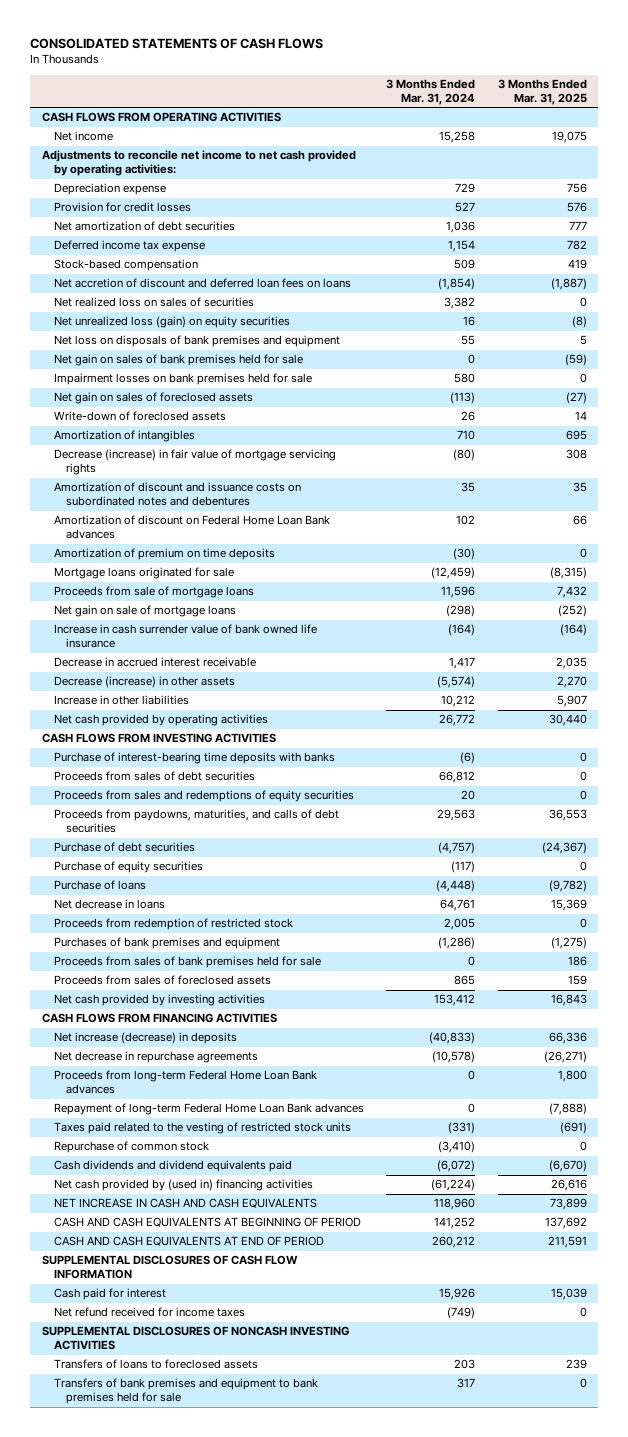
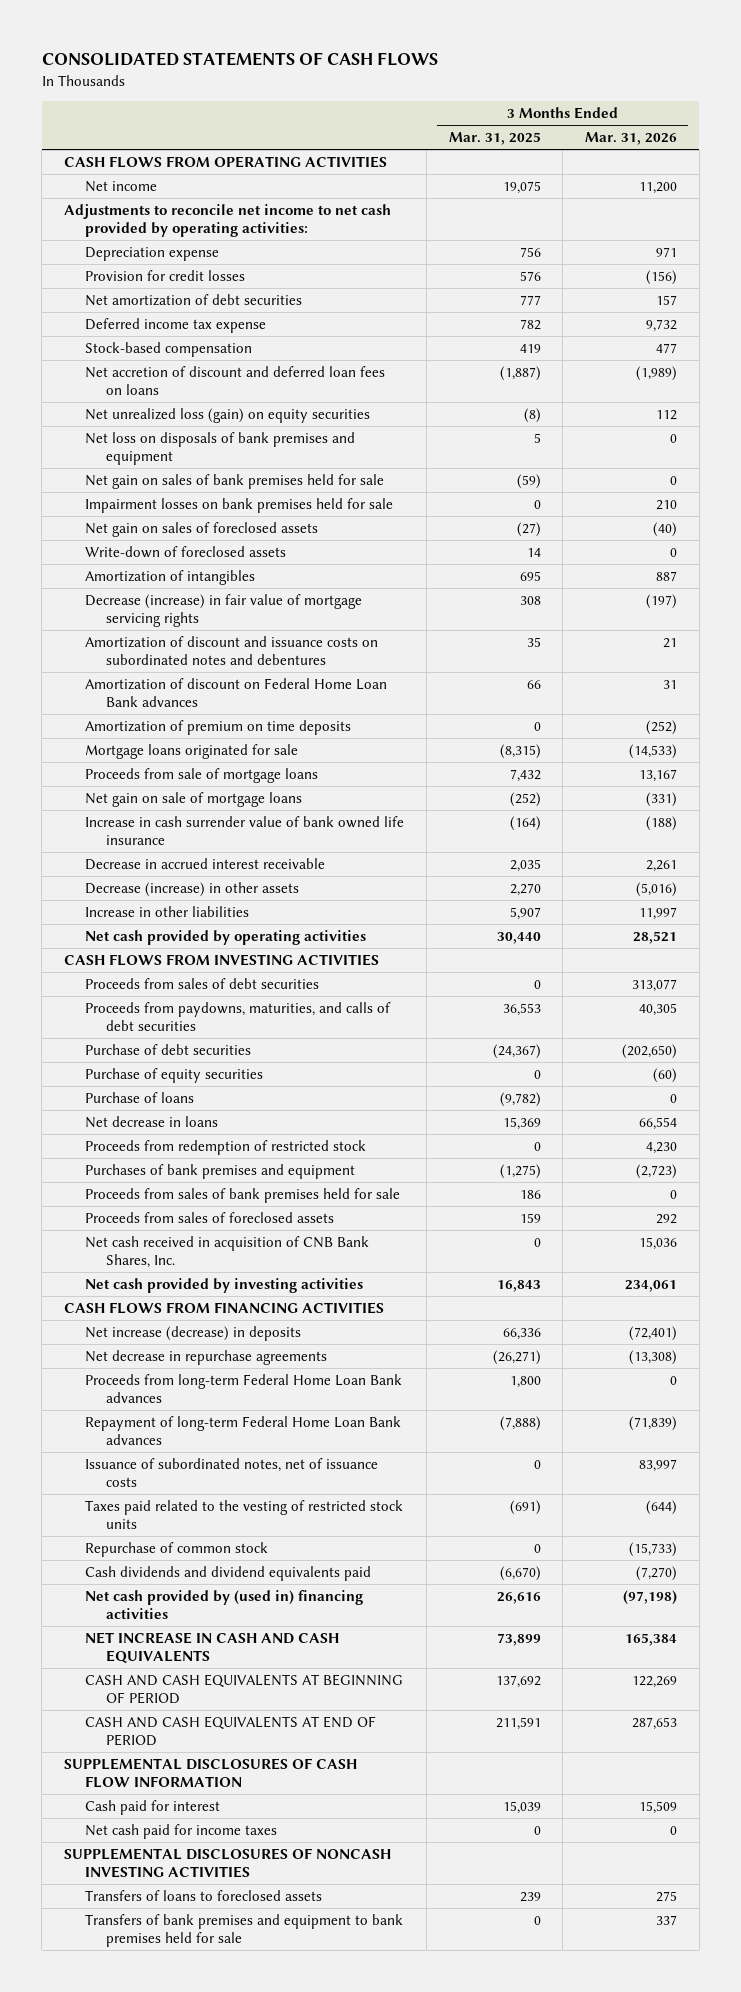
- | 3 Months Ended Mar. 31, 2024 | 3 Months Ended Mar. 31, 2025
+ | 3 Months Ended Mar. 31, 2025 | 3 Months Ended Mar. 31, 2026
- Net realized loss on sales of securities | 3,382 | 0
- Purchase of interest-bearing time deposits with banks | (6) | 0
- Proceeds from sales and redemptions of equity securities | 20 | 0
+ Net cash received in acquisition of CNB Bank Shares, Inc. | 0 | 15,036
+ Issuance of subordinated notes, net of issuance costs | 0 | 83,997
- Net refund received for income taxes | (749) | 0
+ Net cash paid for income taxes | 0 | 0

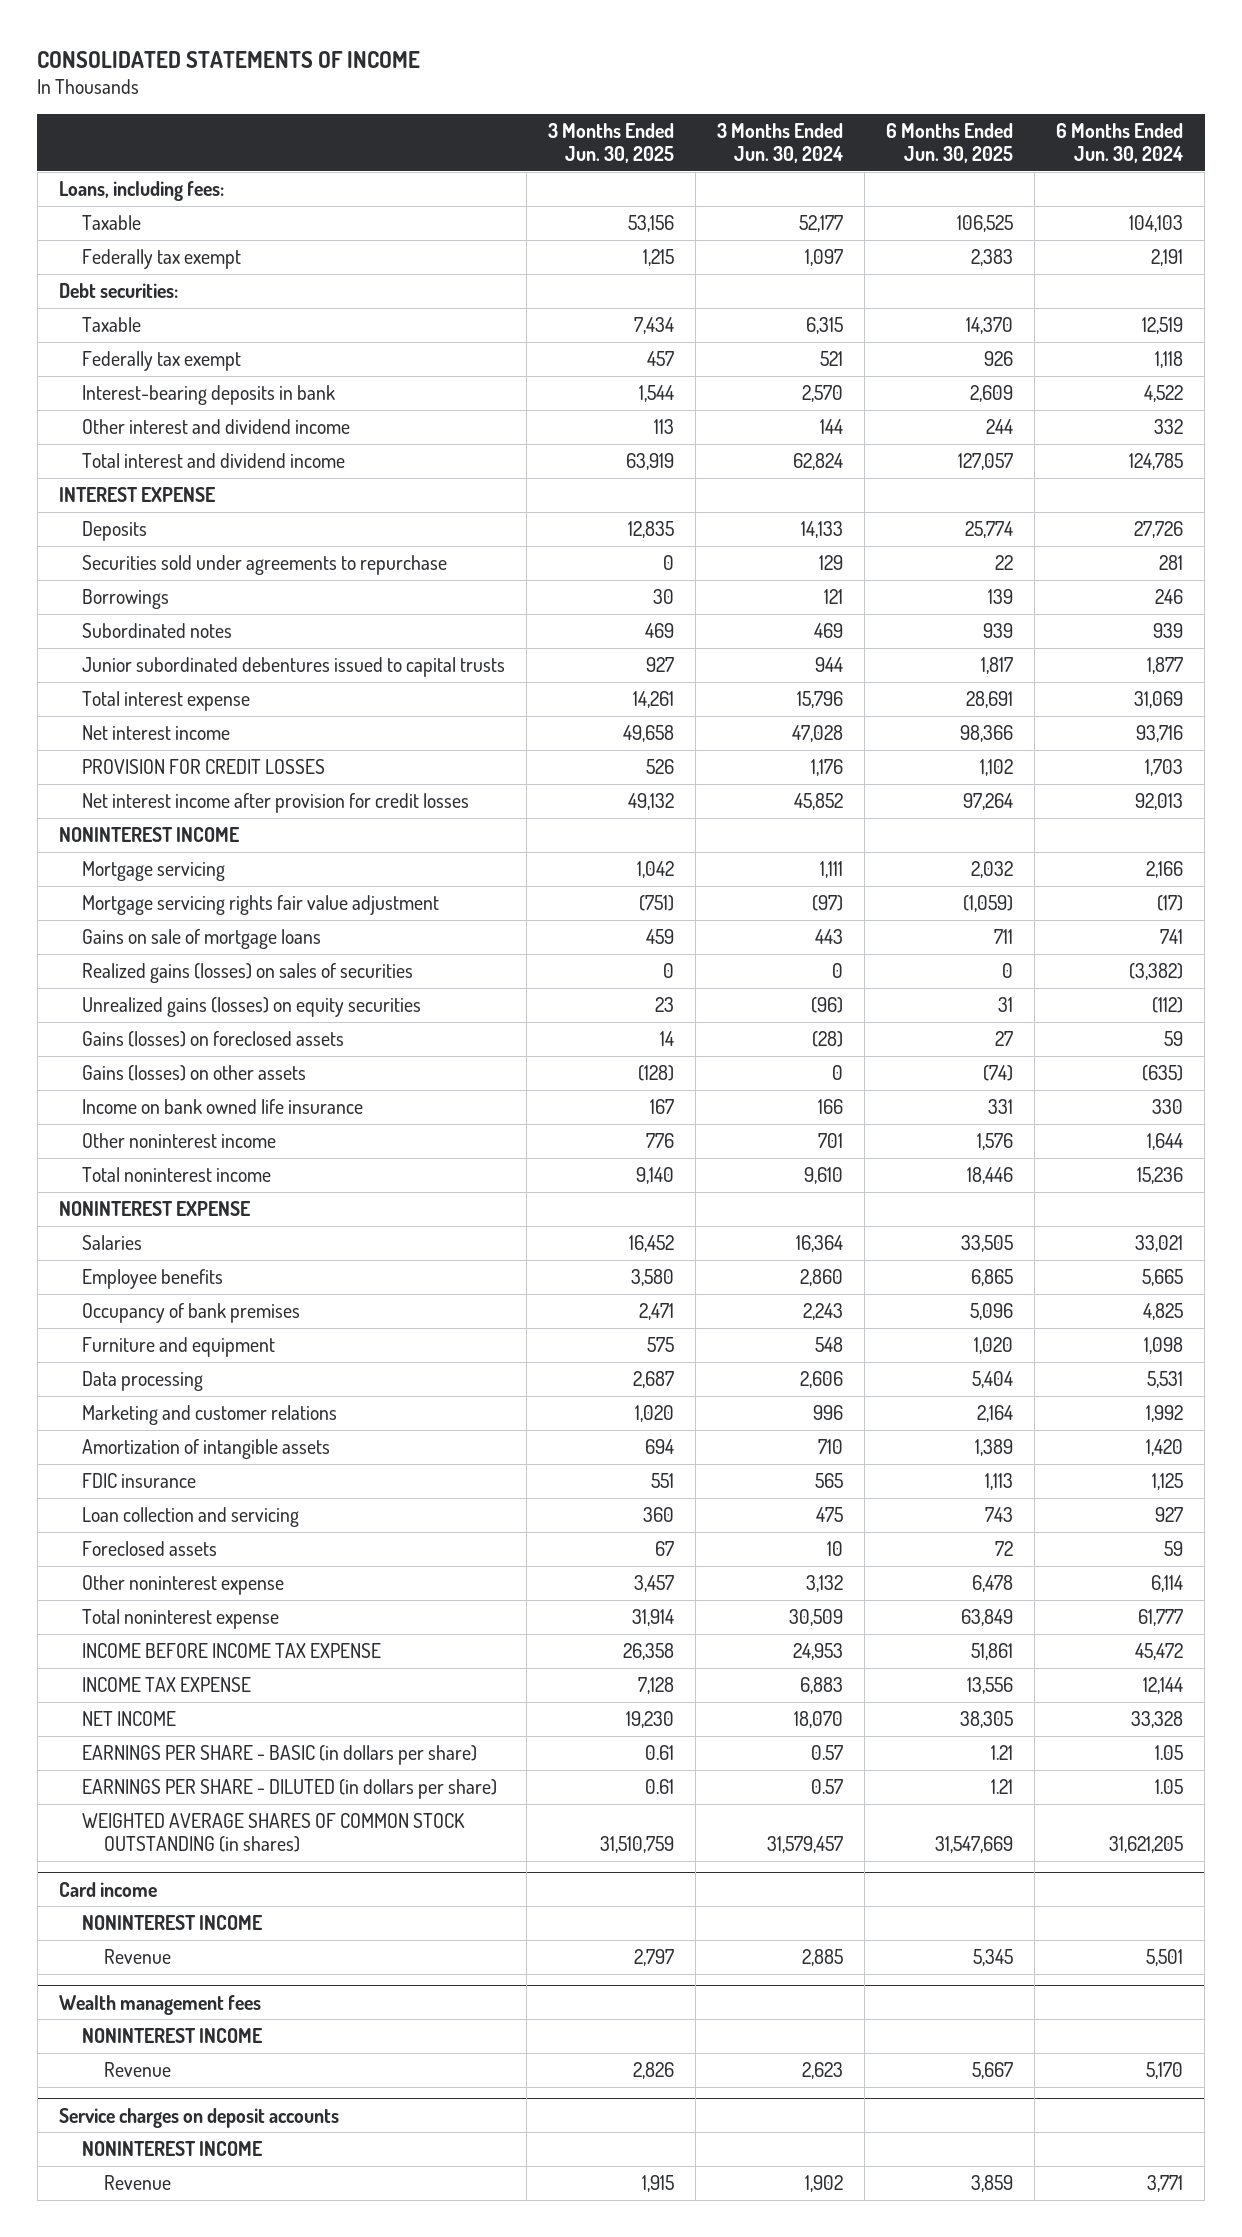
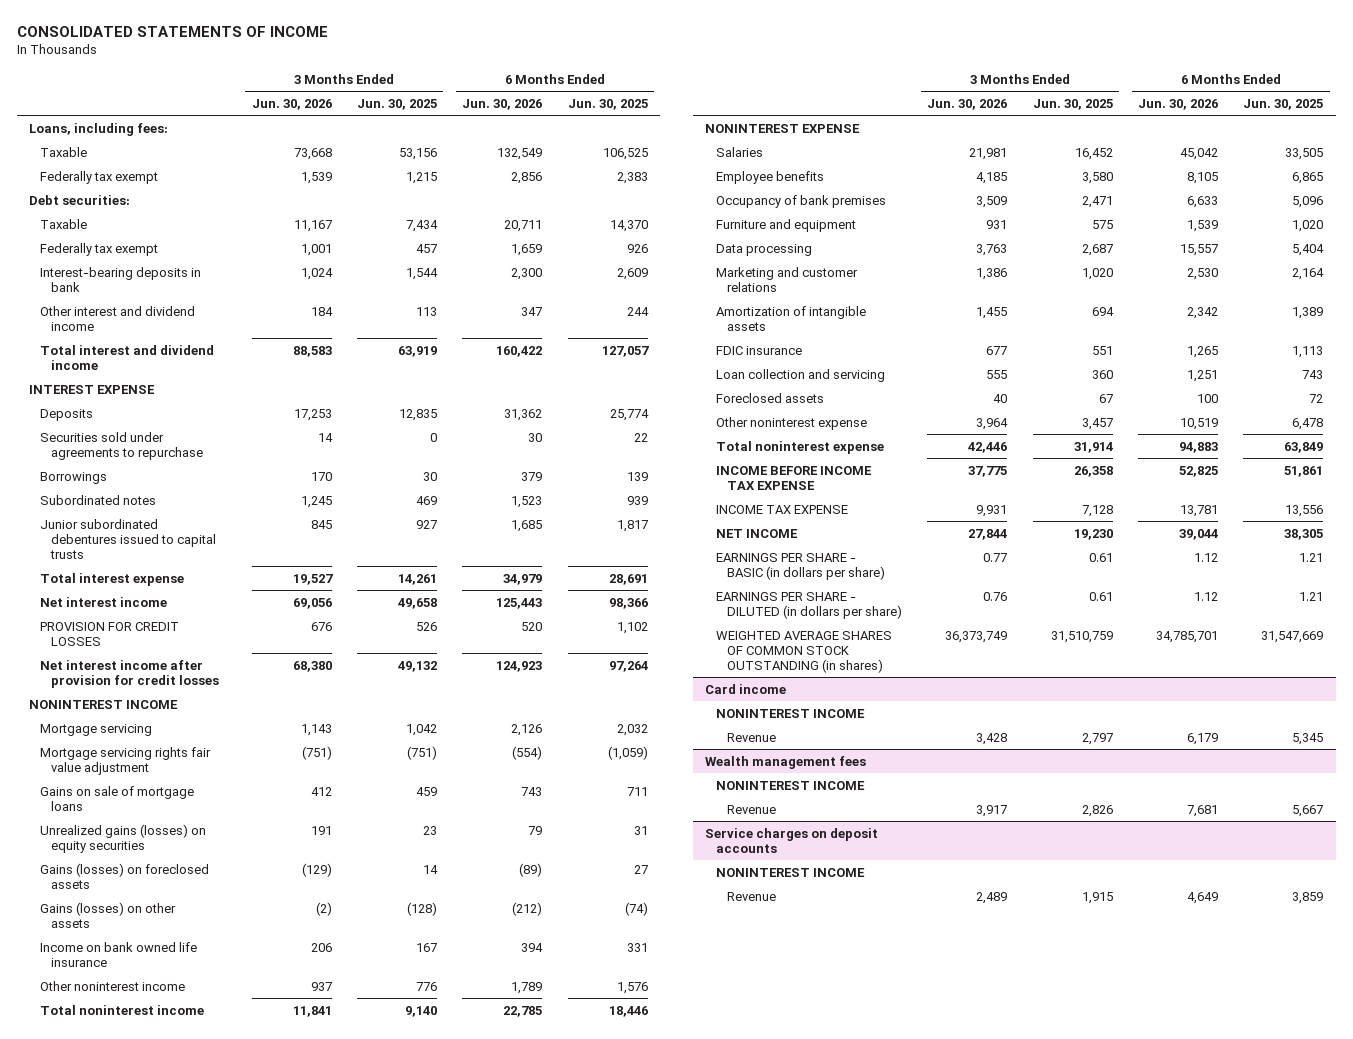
- | 3 Months Ended Jun. 30, 2025 | 3 Months Ended Jun. 30, 2024 | 6 Months Ended Jun. 30, 2025 | 6 Months Ended Jun. 30, 2024
+ | 3 Months Ended Jun. 30, 2026 | 3 Months Ended Jun. 30, 2025 | 6 Months Ended Jun. 30, 2026 | 6 Months Ended Jun. 30, 2025
- Realized gains (losses) on sales of securities | 0 | 0 | 0 | (3,382)

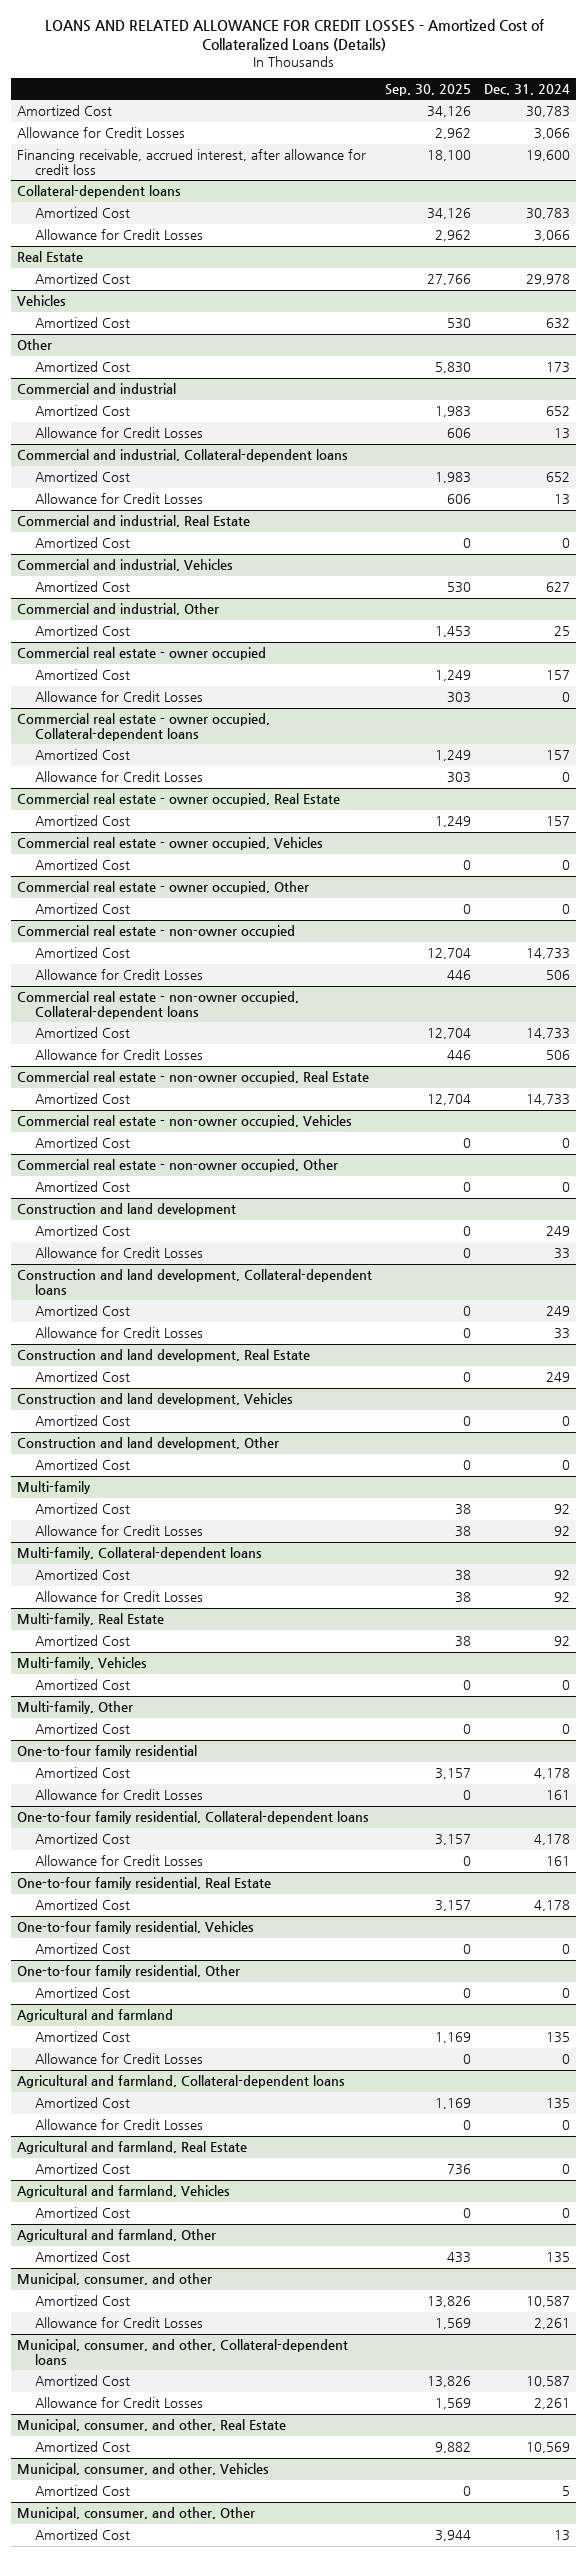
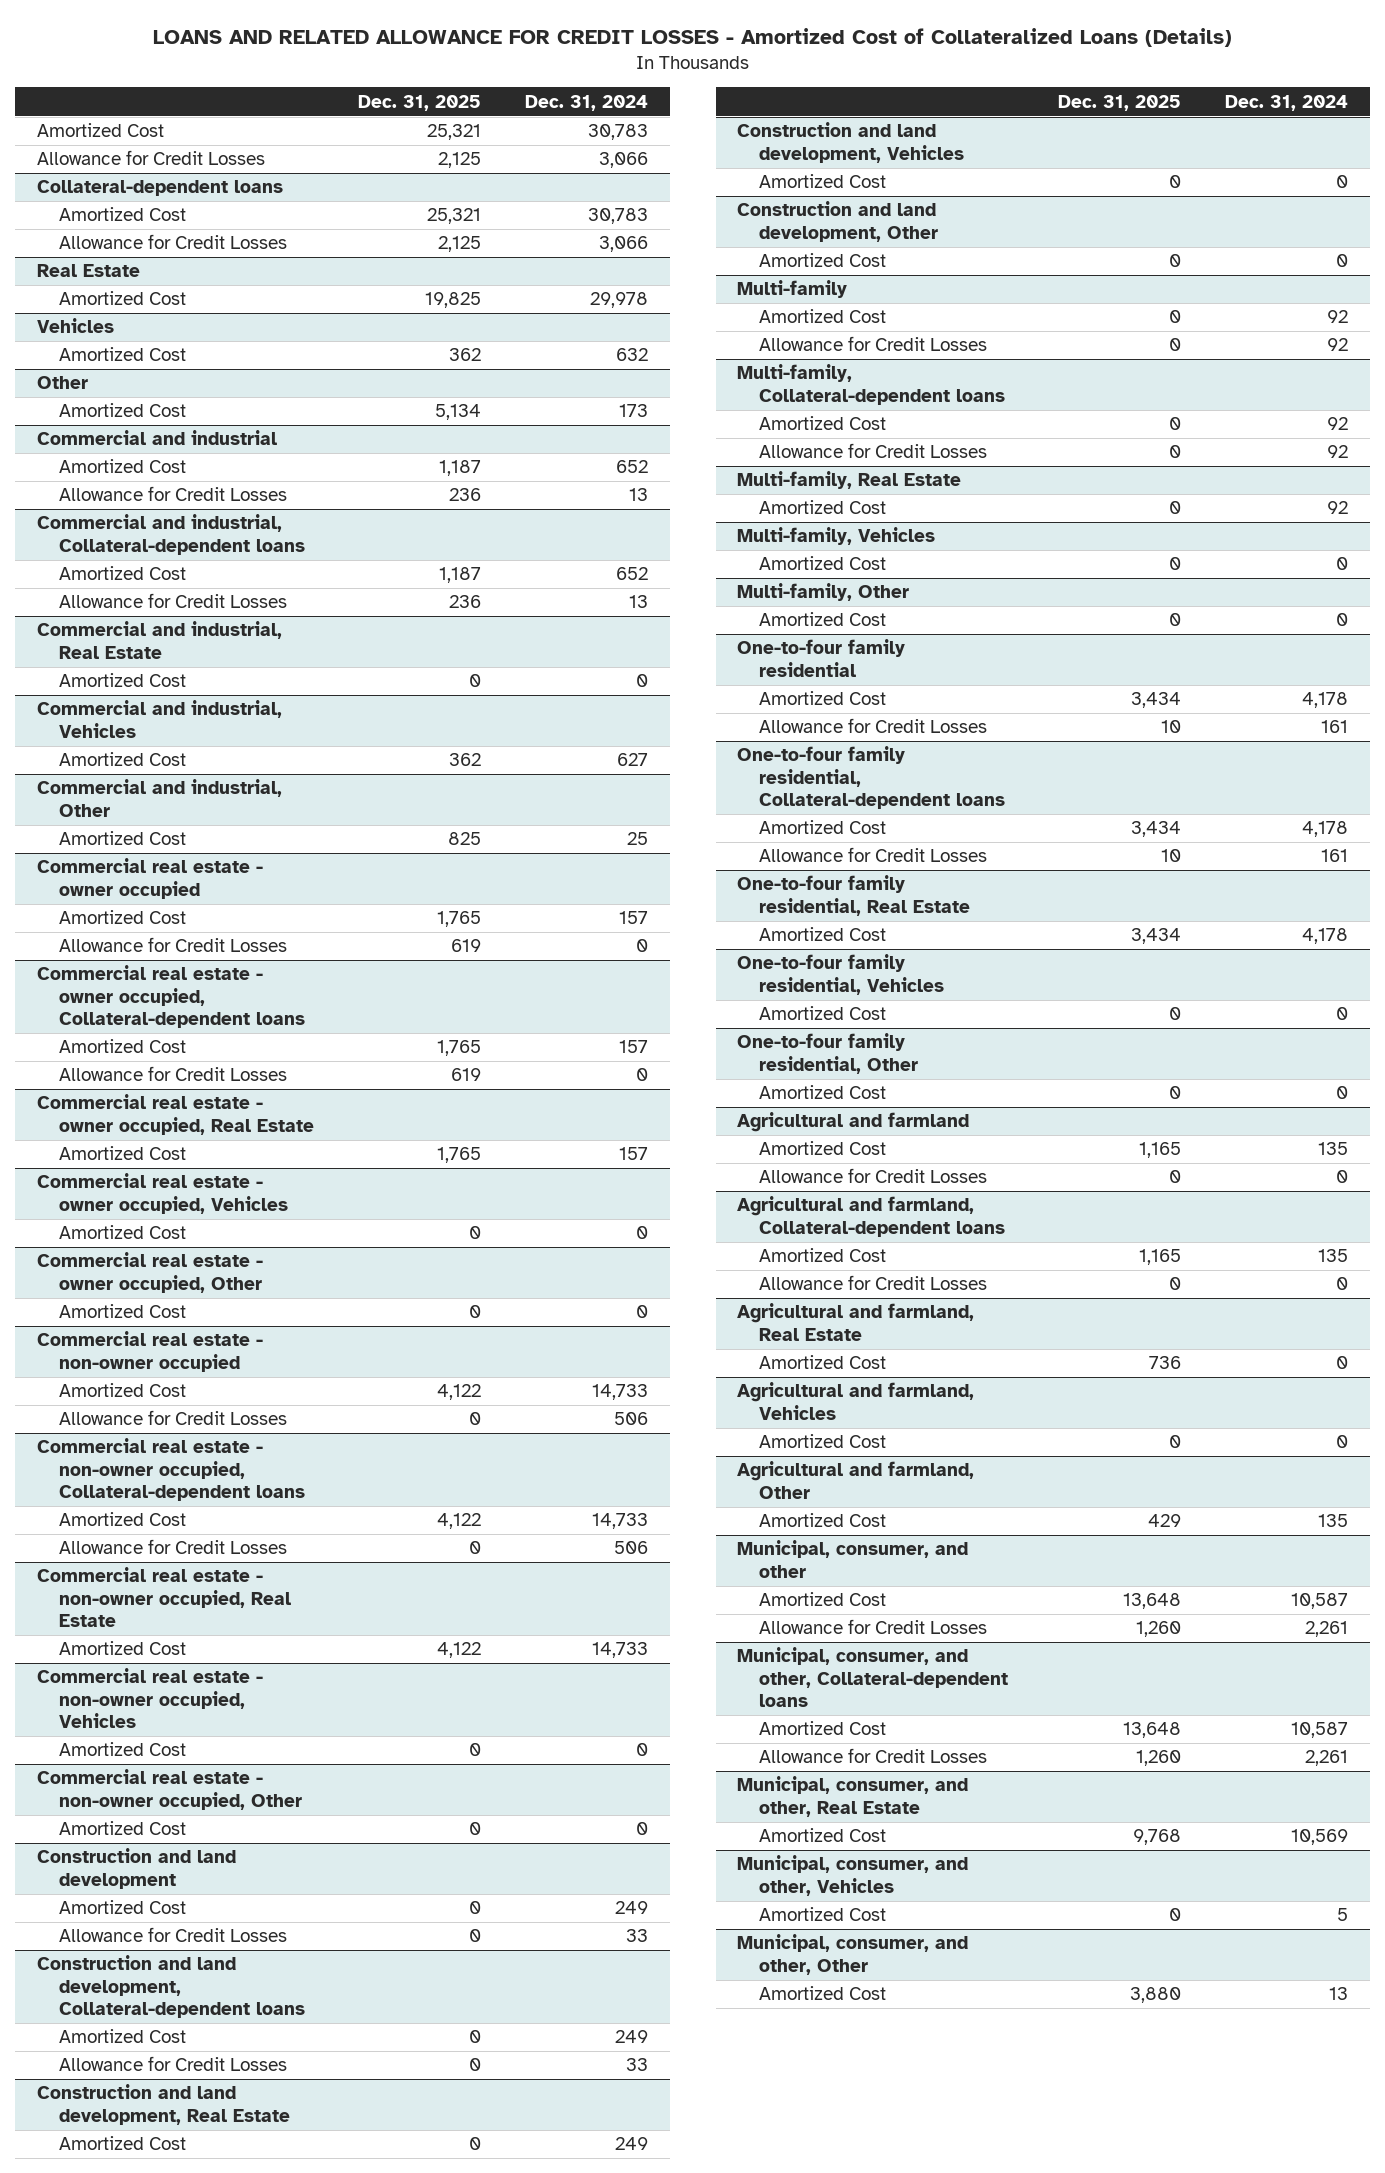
- | Sep. 30, 2025 | Dec. 31, 2024
+ | Dec. 31, 2025 | Dec. 31, 2024
- Financing receivable, accrued interest, after allowance for credit loss | 18,100 | 19,600

